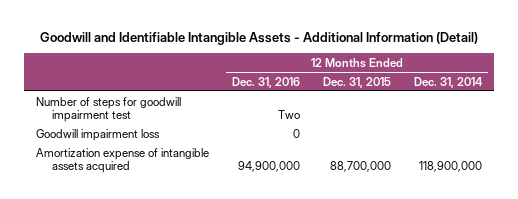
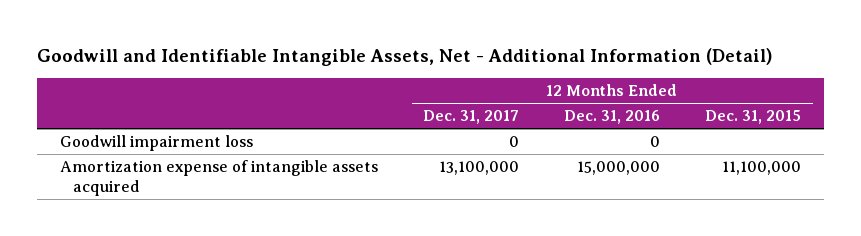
- Goodwill and Identifiable Intangible Assets - Additional Information (Detail)
+ Goodwill and Identifiable Intangible Assets, Net - Additional Information (Detail)
- | 12 Months Ended Dec. 31, 2016 | 12 Months Ended Dec. 31, 2015 | 12 Months Ended Dec. 31, 2014
+ | 12 Months Ended Dec. 31, 2017 | 12 Months Ended Dec. 31, 2016 | 12 Months Ended Dec. 31, 2015
- Number of steps for goodwill impairment test | Two | |
- Amortization expense of intangible assets acquired | 94,900,000 | 88,700,000 | 118,900,000
+ Amortization expense of intangible assets acquired | 13,100,000 | 15,000,000 | 11,100,000

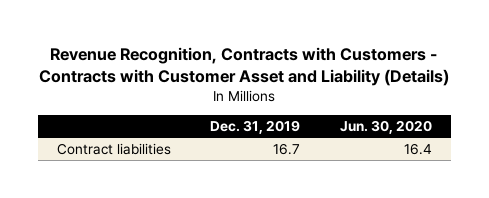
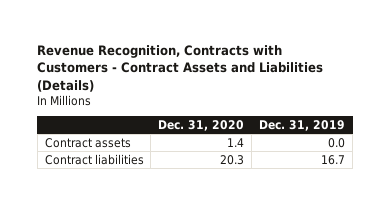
- Revenue Recognition, Contracts with Customers - Contracts with Customer Asset and Liability (Details)
+ Revenue Recognition, Contracts with Customers - Contract Assets and Liabilities (Details)
- | Dec. 31, 2019 | Jun. 30, 2020
+ | Dec. 31, 2020 | Dec. 31, 2019
+ Contract assets | 1.4 | 0.0

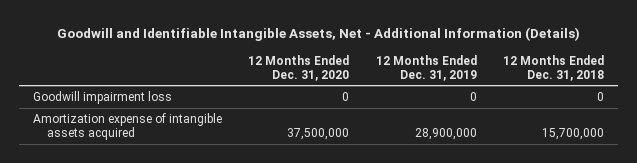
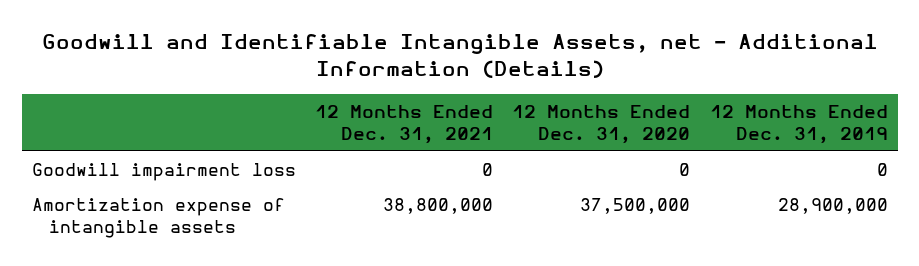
- Goodwill and Identifiable Intangible Assets, Net - Additional Information (Details)
+ Goodwill and Identifiable Intangible Assets, net - Additional Information (Details)
- | 12 Months Ended Dec. 31, 2020 | 12 Months Ended Dec. 31, 2019 | 12 Months Ended Dec. 31, 2018
+ | 12 Months Ended Dec. 31, 2021 | 12 Months Ended Dec. 31, 2020 | 12 Months Ended Dec. 31, 2019
- Amortization expense of intangible assets acquired | 37,500,000 | 28,900,000 | 15,700,000
+ Amortization expense of intangible assets | 38,800,000 | 37,500,000 | 28,900,000

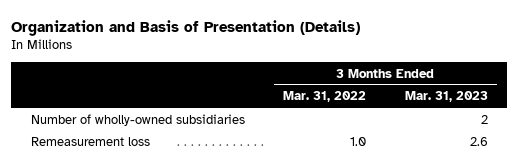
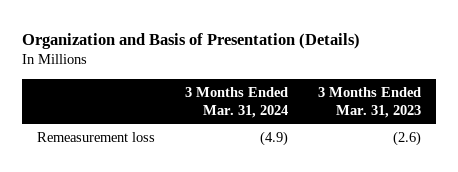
- | 3 Months Ended Mar. 31, 2022 | 3 Months Ended Mar. 31, 2023
+ | 3 Months Ended Mar. 31, 2024 | 3 Months Ended Mar. 31, 2023
- Number of wholly-owned subsidiaries | | 2
- Remeasurement loss | 1.0 | 2.6
+ Remeasurement loss | (4.9) | (2.6)

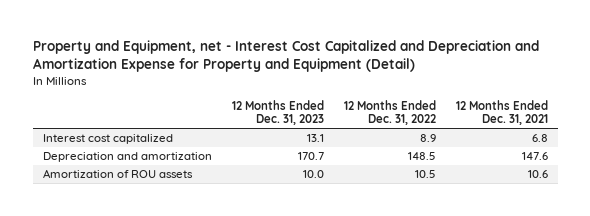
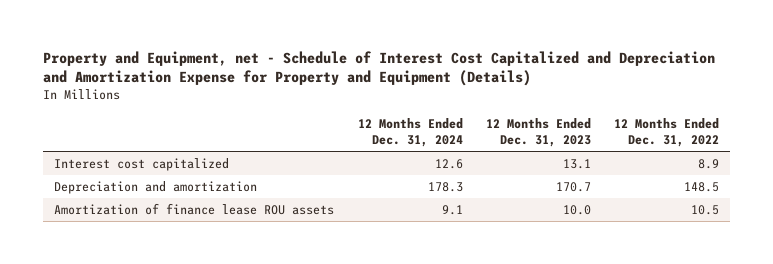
- Property and Equipment, net - Interest Cost Capitalized and Depreciation and Amortization Expense for Property and Equipment (Detail)
+ Property and Equipment, net - Schedule of Interest Cost Capitalized and Depreciation and Amortization Expense for Property and Equipment (Details)
- | 12 Months Ended Dec. 31, 2023 | 12 Months Ended Dec. 31, 2022 | 12 Months Ended Dec. 31, 2021
+ | 12 Months Ended Dec. 31, 2024 | 12 Months Ended Dec. 31, 2023 | 12 Months Ended Dec. 31, 2022
- Amortization of ROU assets | 10.0 | 10.5 | 10.6
+ Amortization of finance lease ROU assets | 9.1 | 10.0 | 10.5

